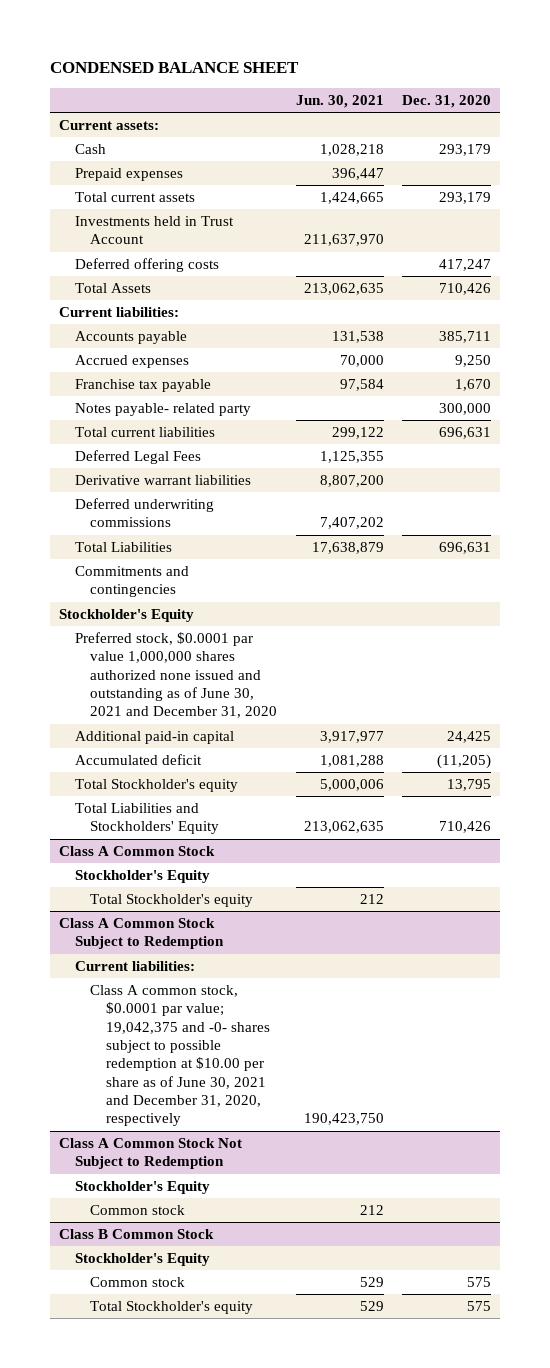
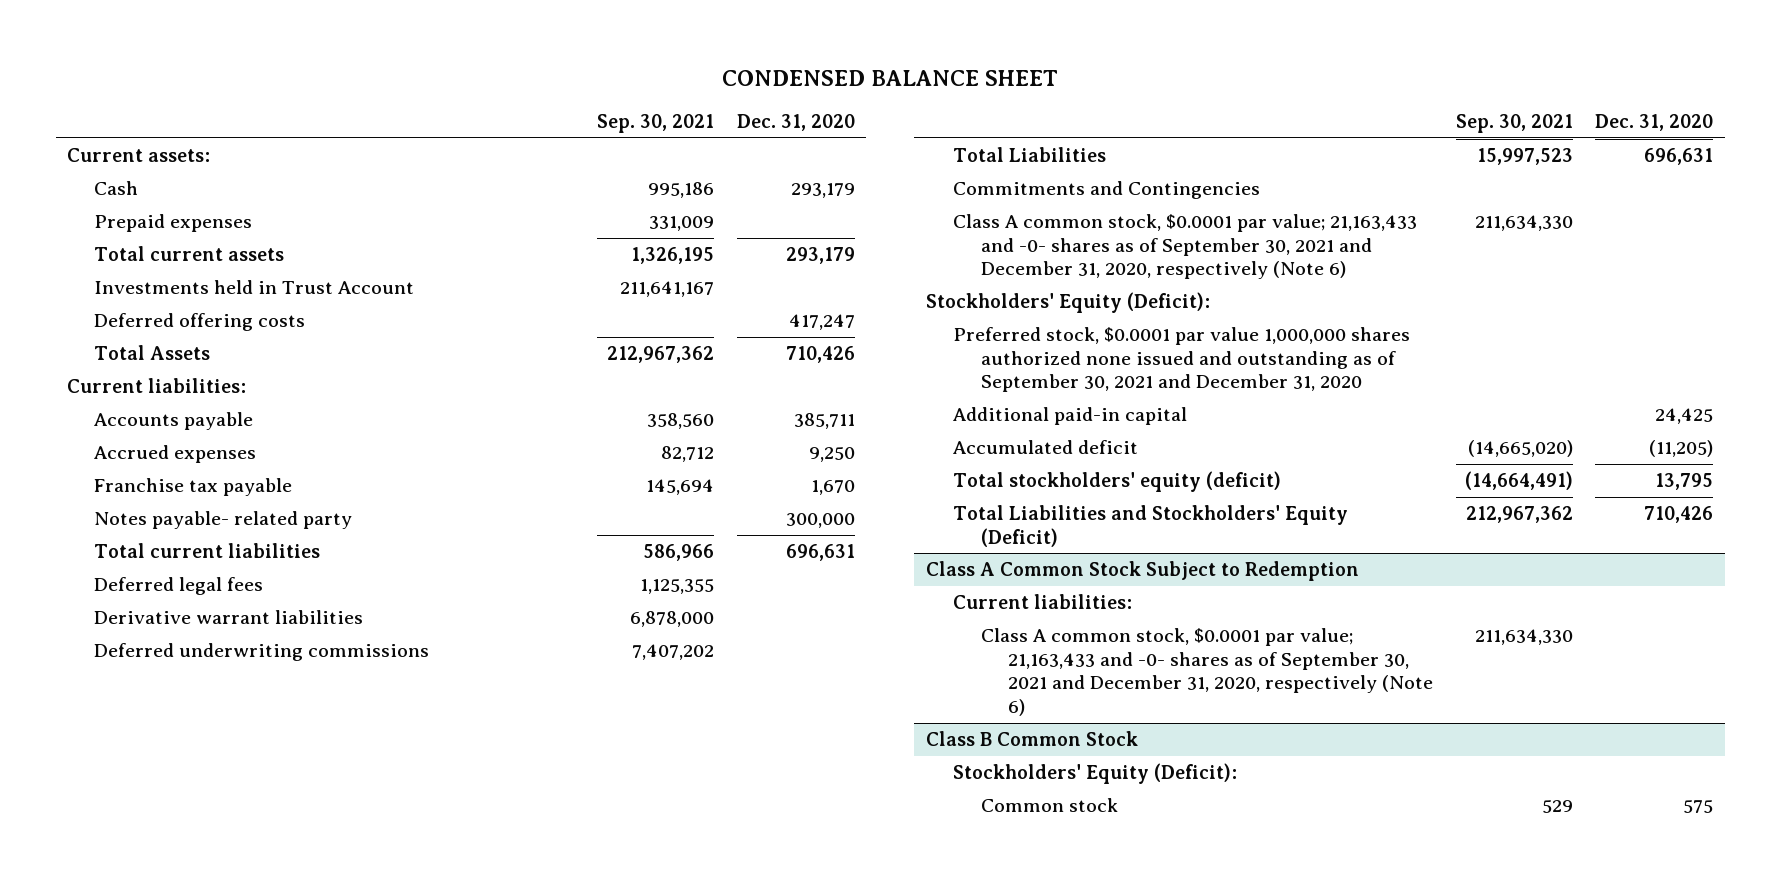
- | Jun. 30, 2021 | Dec. 31, 2020
+ | Sep. 30, 2021 | Dec. 31, 2020
- Deferred Legal Fees | 1,125,355 |
+ Deferred legal fees | 1,125,355 |
- Commitments and contingencies
- Stockholder's Equity
- Preferred stock, $0.0001 par value 1,000,000 shares authorized none issued and outstanding as of June 30, 2021 and December 31, 2020
+ Commitments and Contingencies
+ Class A common stock, $0.0001 par value; 21,163,433 and -0- shares as of September 30, 2021 and December 31, 2020, respectively (Note 6) | 211,634,330 |
+ Stockholders' Equity (Deficit):
+ Preferred stock, $0.0001 par value 1,000,000 shares authorized none issued and outstanding as of September 30, 2021 and December 31, 2020
- Total Stockholder's equity | 5,000,006 | 13,795
- Total Liabilities and Stockholders' Equity | 213,062,635 | 710,426
- Class A Common Stock
- Stockholder's Equity
- Total Stockholder's equity | 212 |
+ Total stockholders' equity (deficit) | (14,664,491) | 13,795
+ Total Liabilities and Stockholders' Equity (Deficit) | 212,967,362 | 710,426
@ Class A Common Stock Subject to Redemption
- Class A common stock, $0.0001 par value; 19,042,375 and -0- shares subject to possible redemption at $10.00 per share as of June 30, 2021 and December 31, 2020, respectively | 190,423,750 |
- Class A Common Stock Not Subject to Redemption
- Stockholder's Equity
- Common stock | 212 |
@ Class A Common Stock Subject to Redemption
+ Class A common stock, $0.0001 par value; 21,163,433 and -0- shares as of September 30, 2021 and December 31, 2020, respectively (Note 6) | 211,634,330 |
@ Class B Common Stock
- Stockholder's Equity
+ Stockholders' Equity (Deficit):
- Total Stockholder's equity | 529 | 575

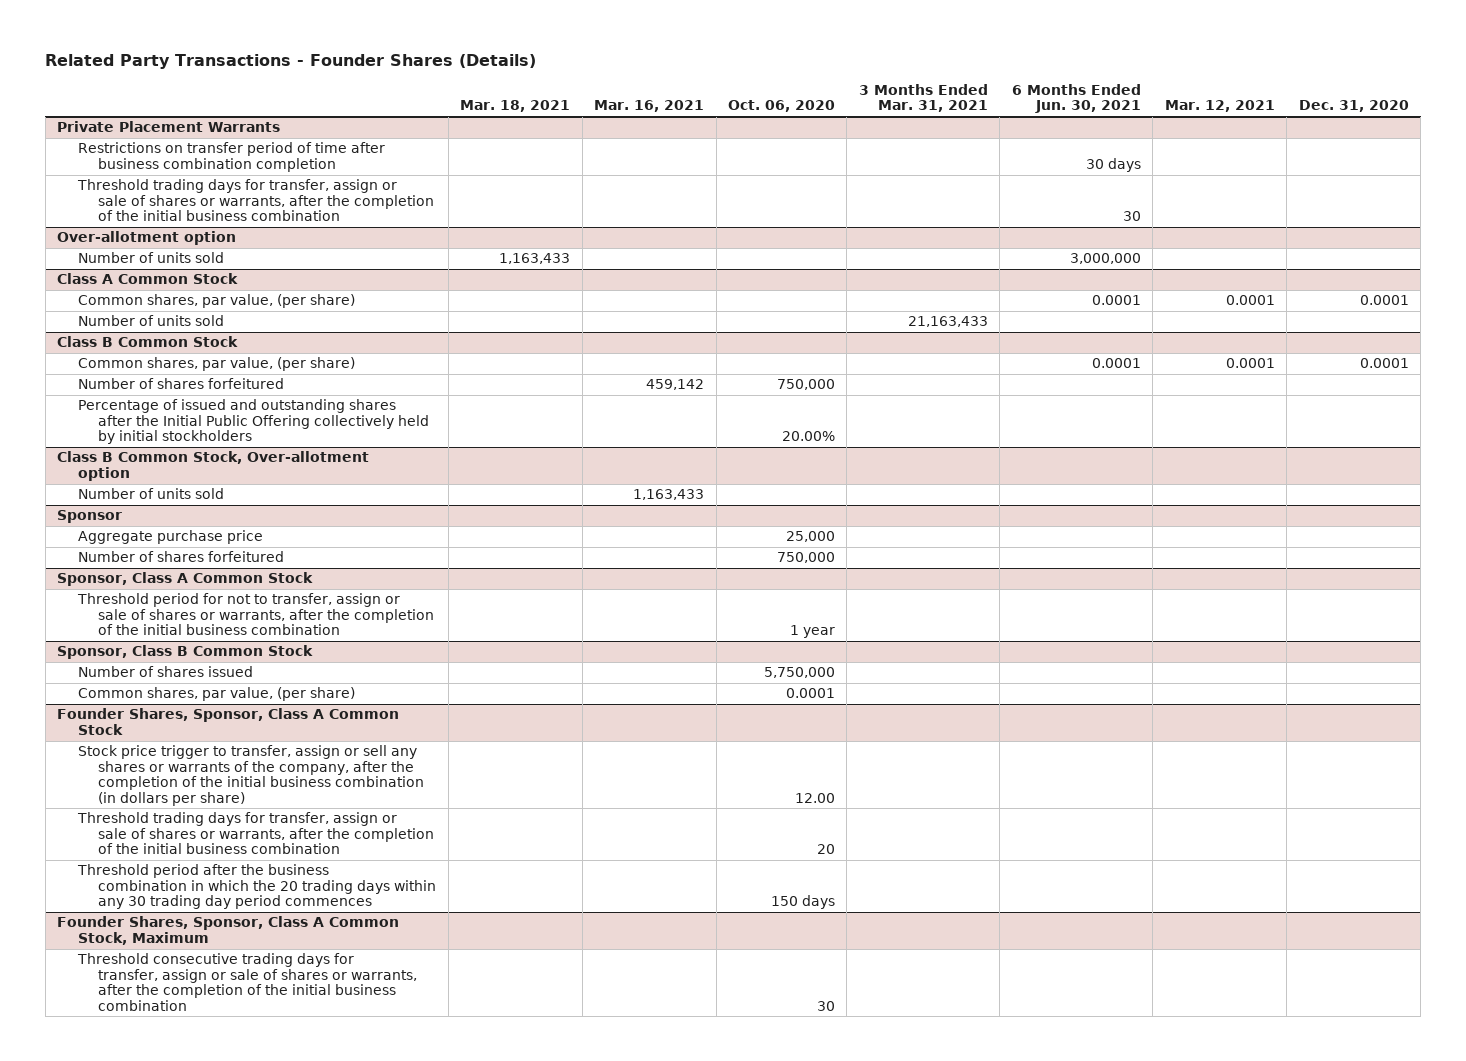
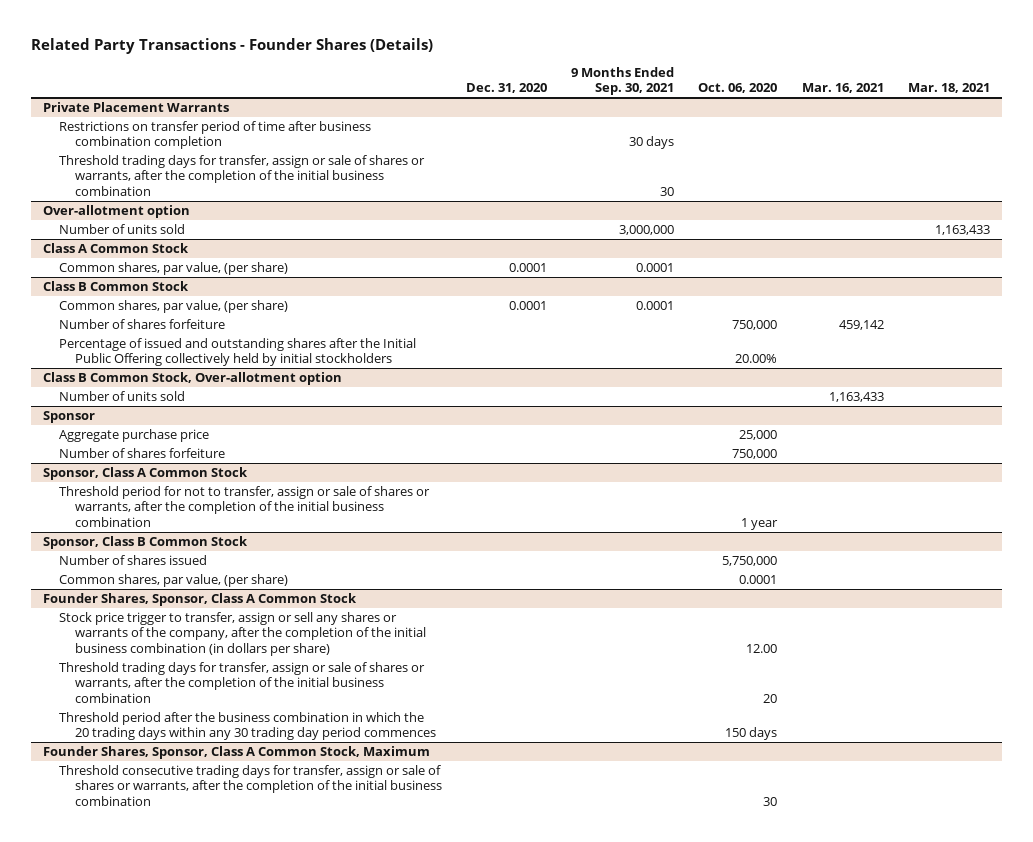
- | Mar. 18, 2021 | Mar. 16, 2021 | Oct. 06, 2020 | 3 Months Ended Mar. 31, 2021 | 6 Months Ended Jun. 30, 2021 | Mar. 12, 2021 | Dec. 31, 2020
+ | Dec. 31, 2020 | 9 Months Ended Sep. 30, 2021 | Oct. 06, 2020 | Mar. 16, 2021 | Mar. 18, 2021
@ Class A Common Stock
- Number of units sold | | | | 21,163,433 | | |
@ Class B Common Stock
- Number of shares forfeitured | | 459,142 | 750,000 | | | |
+ Number of shares forfeiture | | | 750,000 | 459,142 |
@ Sponsor
- Number of shares forfeitured | | | 750,000 | | | |
+ Number of shares forfeiture | | | 750,000 | |

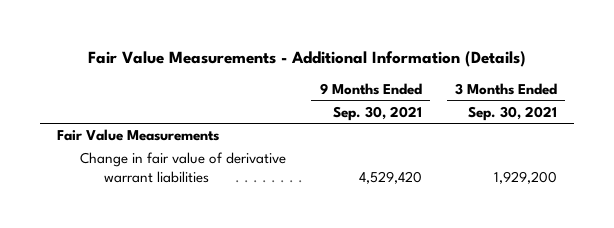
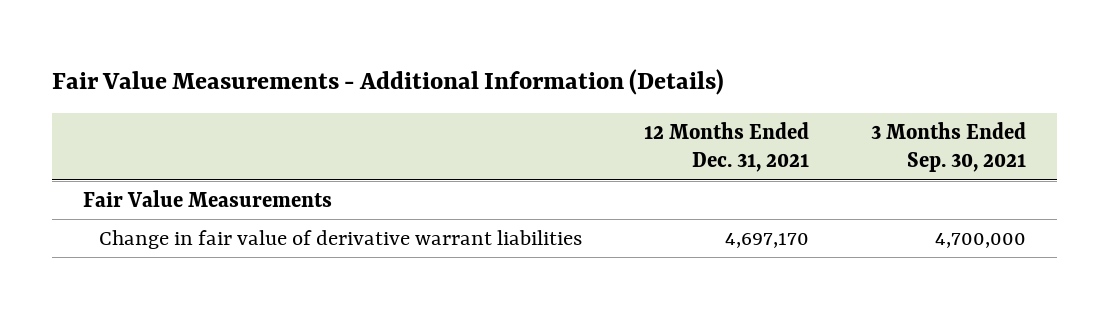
- | 9 Months Ended Sep. 30, 2021 | 3 Months Ended Sep. 30, 2021
+ | 12 Months Ended Dec. 31, 2021 | 3 Months Ended Sep. 30, 2021
- Change in fair value of derivative warrant liabilities | 4,529,420 | 1,929,200
+ Change in fair value of derivative warrant liabilities | 4,697,170 | 4,700,000

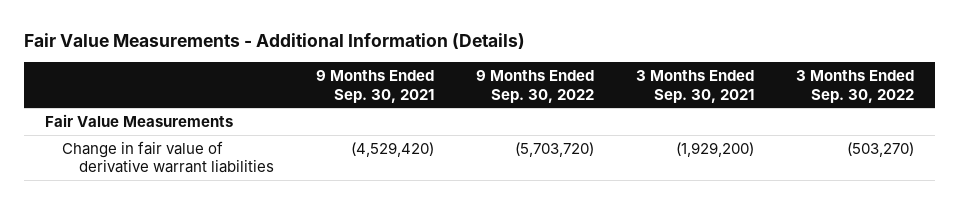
- | 12 Months Ended Dec. 31, 2021 | 3 Months Ended Sep. 30, 2021
+ | 9 Months Ended Sep. 30, 2021 | 9 Months Ended Sep. 30, 2022 | 3 Months Ended Sep. 30, 2021 | 3 Months Ended Sep. 30, 2022
- Change in fair value of derivative warrant liabilities | 4,697,170 | 4,700,000
+ Change in fair value of derivative warrant liabilities | (4,529,420) | (5,703,720) | (1,929,200) | (503,270)

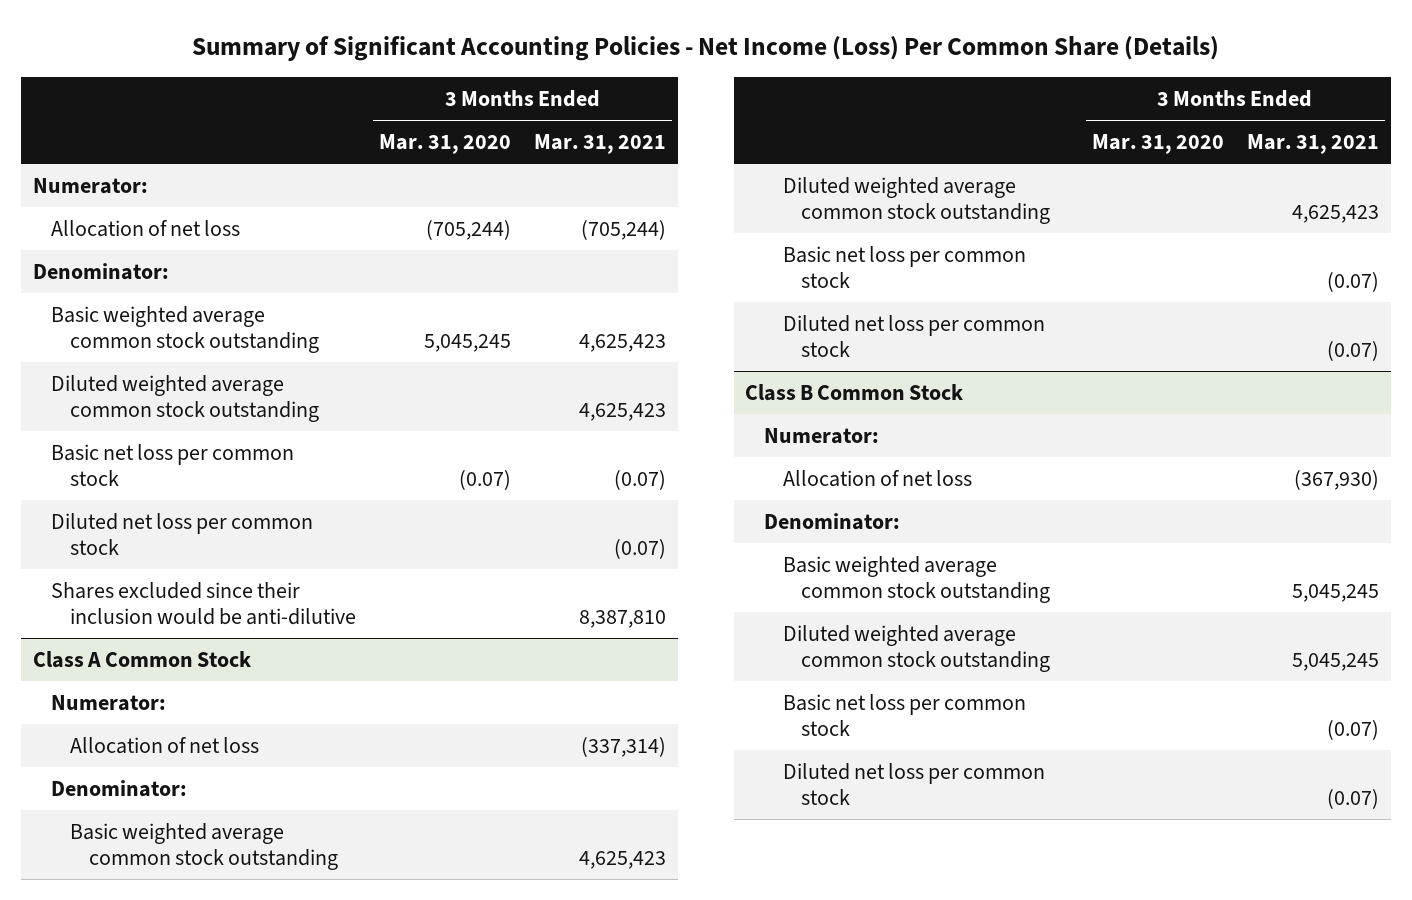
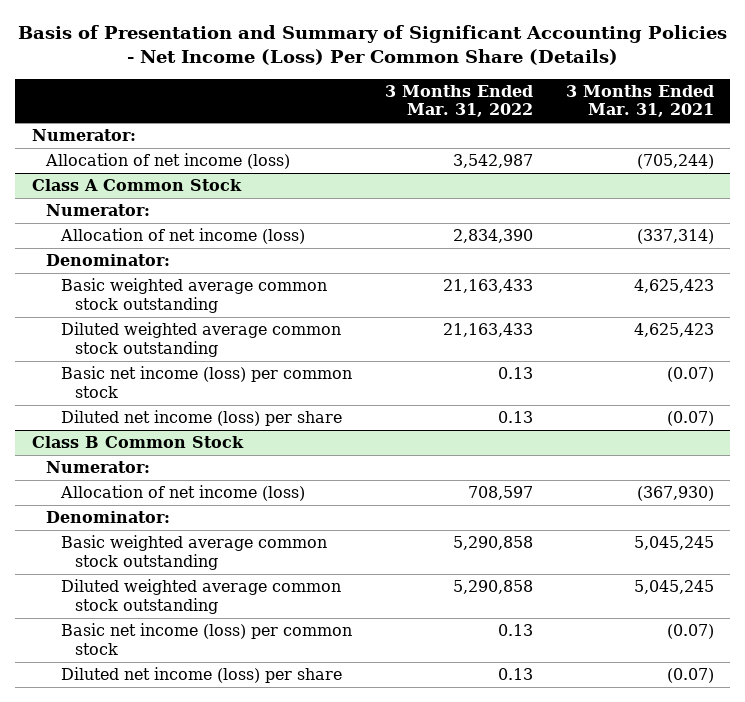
- Summary of Significant Accounting Policies - Net Income (Loss) Per Common Share (Details)
+ Basis of Presentation and Summary of Significant Accounting Policies - Net Income (Loss) Per Common Share (Details)
- | 3 Months Ended Mar. 31, 2020 | 3 Months Ended Mar. 31, 2021
+ | 3 Months Ended Mar. 31, 2022 | 3 Months Ended Mar. 31, 2021
- Allocation of net loss | (705,244) | (705,244)
- Denominator:
- Basic weighted average common stock outstanding | 5,045,245 | 4,625,423
- Diluted weighted average common stock outstanding | | 4,625,423
- Basic net loss per common stock | (0.07) | (0.07)
- Diluted net loss per common stock | | (0.07)
- Shares excluded since their inclusion would be anti-dilutive | | 8,387,810
+ Allocation of net income (loss) | 3,542,987 | (705,244)
@ Class A Common Stock
- Allocation of net loss | | (337,314)
+ Allocation of net income (loss) | 2,834,390 | (337,314)
- Basic net loss per common stock | | (0.07)
- Diluted net loss per common stock | | (0.07)
+ Basic net income (loss) per common stock | 0.13 | (0.07)
+ Diluted net income (loss) per share | 0.13 | (0.07)
@ Class B Common Stock
- Allocation of net loss | | (367,930)
+ Allocation of net income (loss) | 708,597 | (367,930)
- Basic net loss per common stock | | (0.07)
- Diluted net loss per common stock | | (0.07)
+ Basic net income (loss) per common stock | 0.13 | (0.07)
+ Diluted net income (loss) per share | 0.13 | (0.07)

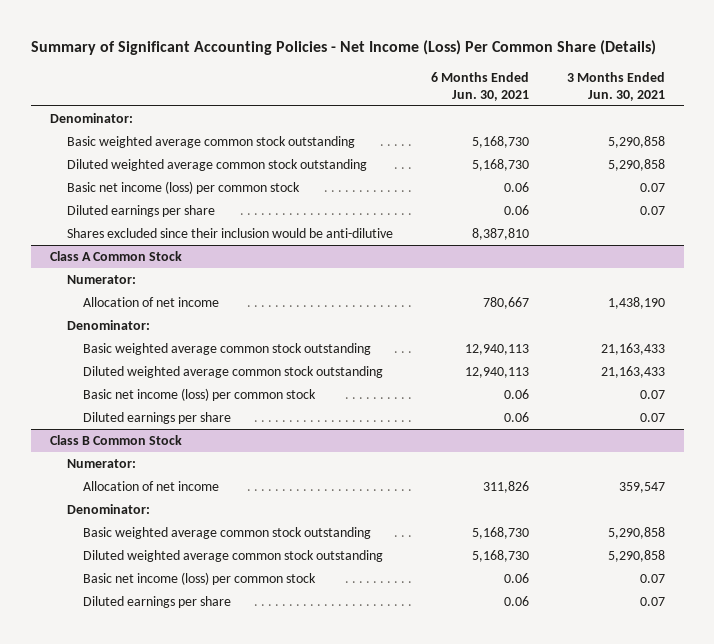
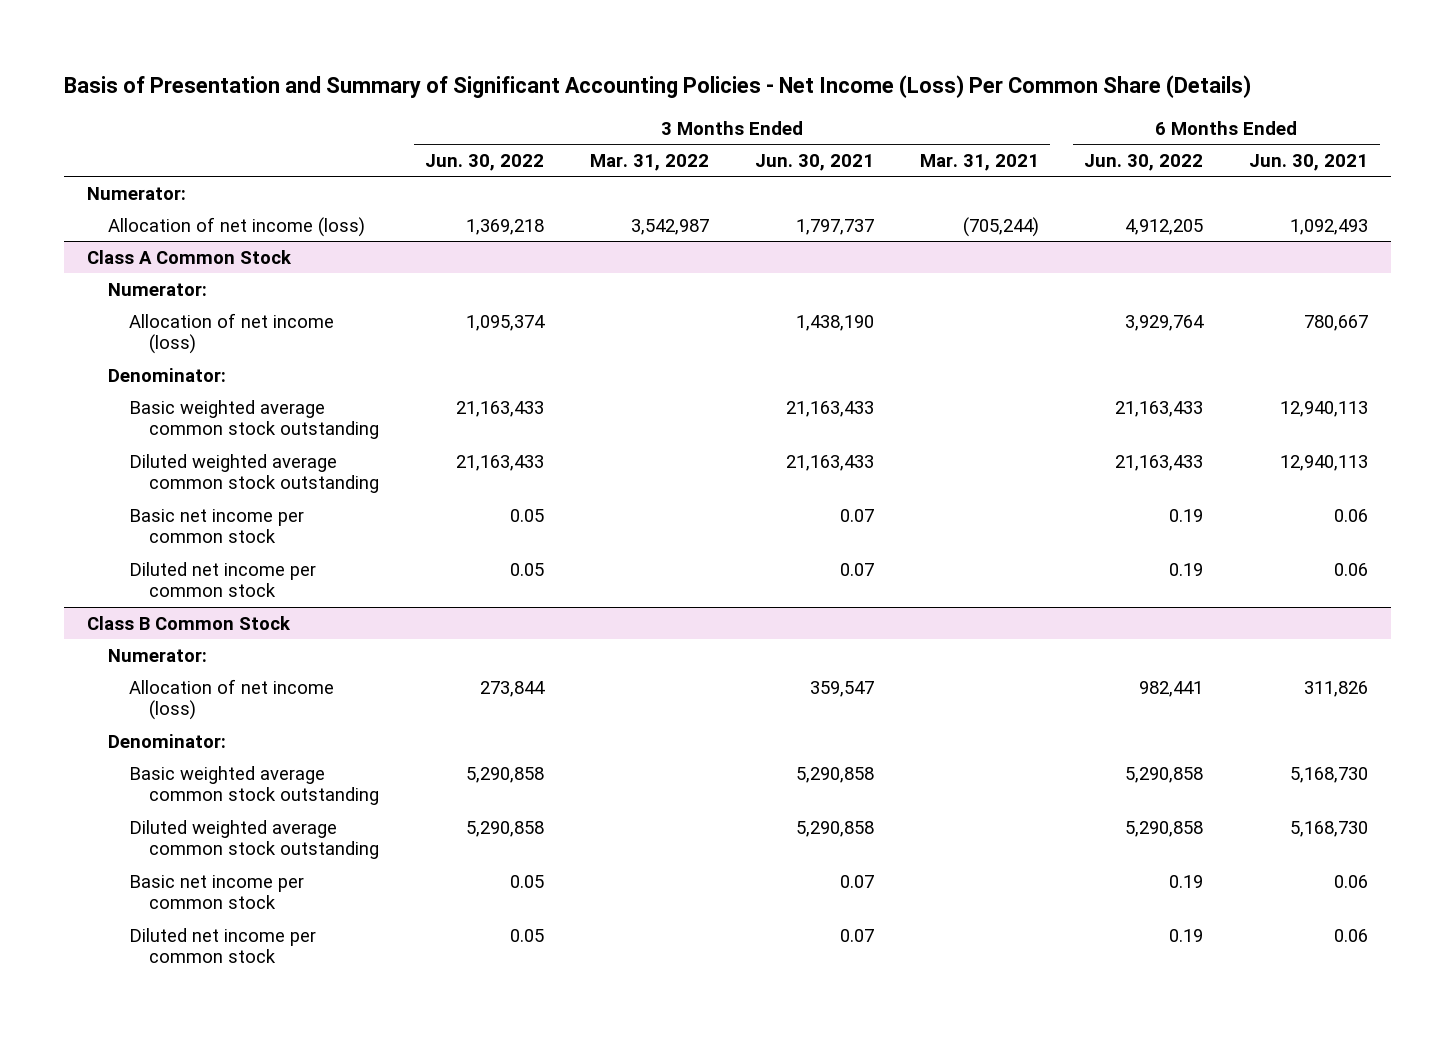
- Summary of Significant Accounting Policies - Net Income (Loss) Per Common Share (Details)
+ Basis of Presentation and Summary of Significant Accounting Policies - Net Income (Loss) Per Common Share (Details)
- | 6 Months Ended Jun. 30, 2021 | 3 Months Ended Jun. 30, 2021
+ | 3 Months Ended Jun. 30, 2022 | 3 Months Ended Mar. 31, 2022 | 3 Months Ended Jun. 30, 2021 | 3 Months Ended Mar. 31, 2021 | 6 Months Ended Jun. 30, 2022 | 6 Months Ended Jun. 30, 2021
- Denominator:
- Basic weighted average common stock outstanding | 5,168,730 | 5,290,858
- Diluted weighted average common stock outstanding | 5,168,730 | 5,290,858
- Basic net income (loss) per common stock | 0.06 | 0.07
- Diluted earnings per share | 0.06 | 0.07
- Shares excluded since their inclusion would be anti-dilutive | 8,387,810 |
+ Numerator:
+ Allocation of net income (loss) | 1,369,218 | 3,542,987 | 1,797,737 | (705,244) | 4,912,205 | 1,092,493
@ Class A Common Stock
- Allocation of net income | 780,667 | 1,438,190
+ Allocation of net income (loss) | 1,095,374 | | 1,438,190 | | 3,929,764 | 780,667
- Basic net income (loss) per common stock | 0.06 | 0.07
- Diluted earnings per share | 0.06 | 0.07
+ Basic net income per common stock | 0.05 | | 0.07 | | 0.19 | 0.06
+ Diluted net income per common stock | 0.05 | | 0.07 | | 0.19 | 0.06
@ Class B Common Stock
- Allocation of net income | 311,826 | 359,547
+ Allocation of net income (loss) | 273,844 | | 359,547 | | 982,441 | 311,826
- Basic net income (loss) per common stock | 0.06 | 0.07
- Diluted earnings per share | 0.06 | 0.07
+ Basic net income per common stock | 0.05 | | 0.07 | | 0.19 | 0.06
+ Diluted net income per common stock | 0.05 | | 0.07 | | 0.19 | 0.06

